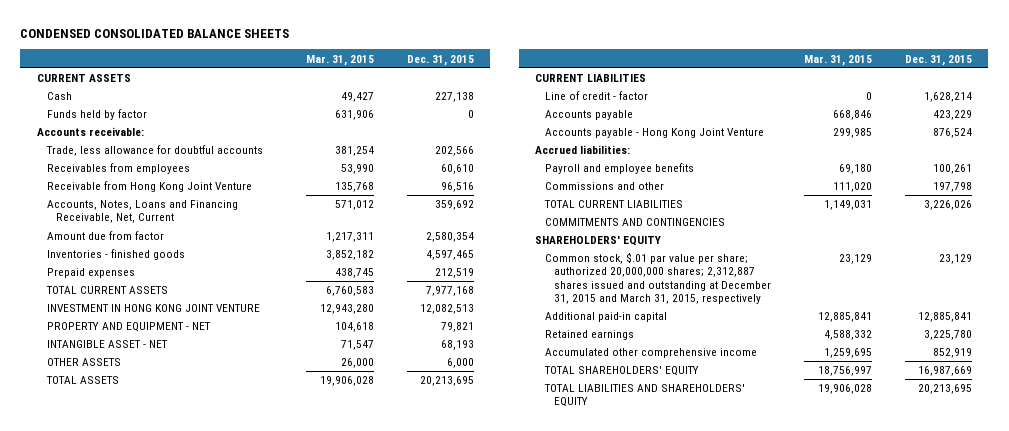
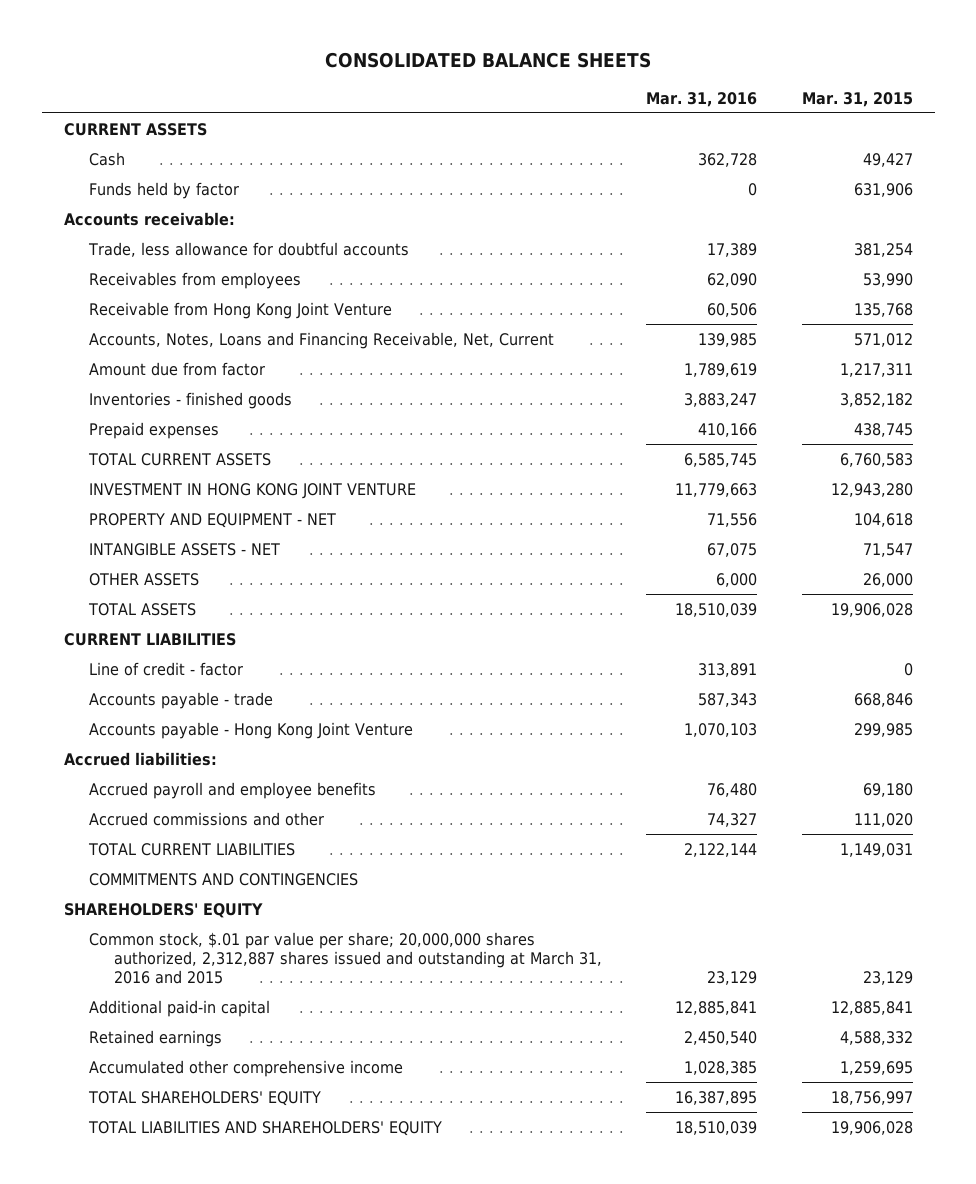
- CONDENSED CONSOLIDATED BALANCE SHEETS
+ CONSOLIDATED BALANCE SHEETS
- | Mar. 31, 2015 | Dec. 31, 2015
+ | Mar. 31, 2016 | Mar. 31, 2015
- INTANGIBLE ASSET - NET | 71,547 | 68,193
+ INTANGIBLE ASSETS - NET | 67,075 | 71,547
- Accounts payable | 668,846 | 423,229
+ Accounts payable - trade | 587,343 | 668,846
- Payroll and employee benefits | 69,180 | 100,261
- Commissions and other | 111,020 | 197,798
+ Accrued payroll and employee benefits | 76,480 | 69,180
+ Accrued commissions and other | 74,327 | 111,020
- Common stock, $.01 par value per share; authorized 20,000,000 shares; 2,312,887 shares issued and outstanding at December 31, 2015 and March 31, 2015, respectively | 23,129 | 23,129
+ Common stock, $.01 par value per share; 20,000,000 shares authorized, 2,312,887 shares issued and outstanding at March 31, 2016 and 2015 | 23,129 | 23,129

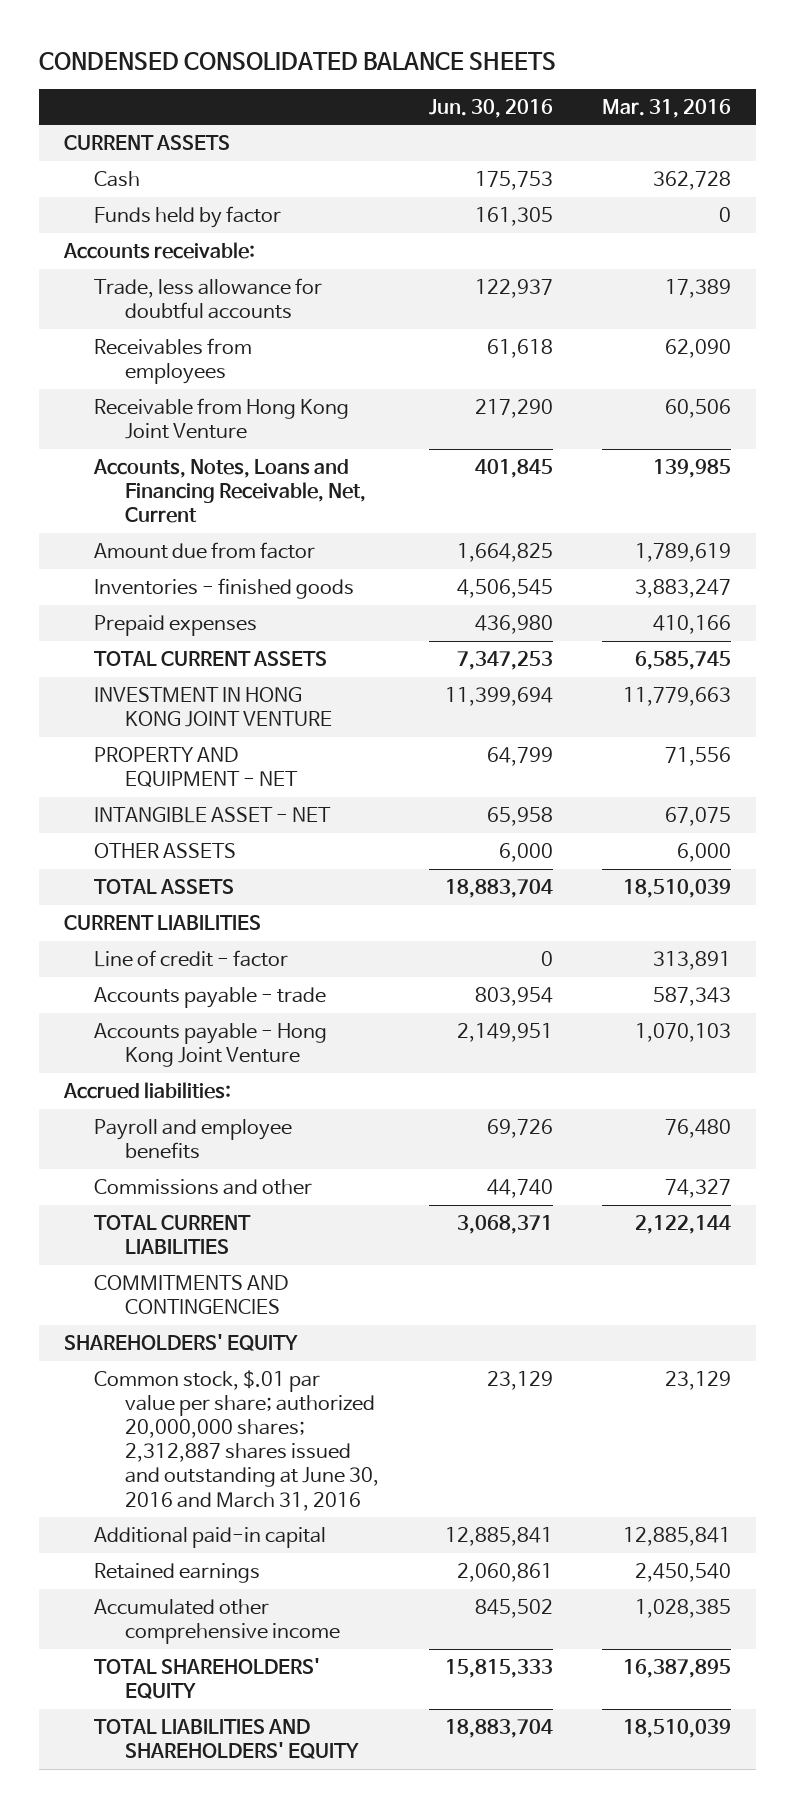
- CONSOLIDATED BALANCE SHEETS
+ CONDENSED CONSOLIDATED BALANCE SHEETS
- | Mar. 31, 2016 | Mar. 31, 2015
+ | Jun. 30, 2016 | Mar. 31, 2016
- INTANGIBLE ASSETS - NET | 67,075 | 71,547
+ INTANGIBLE ASSET - NET | 65,958 | 67,075
- Accrued payroll and employee benefits | 76,480 | 69,180
- Accrued commissions and other | 74,327 | 111,020
+ Payroll and employee benefits | 69,726 | 76,480
+ Commissions and other | 44,740 | 74,327
- Common stock, $.01 par value per share; 20,000,000 shares authorized, 2,312,887 shares issued and outstanding at March 31, 2016 and 2015 | 23,129 | 23,129
+ Common stock, $.01 par value per share; authorized 20,000,000 shares; 2,312,887 shares issued and outstanding at June 30, 2016 and March 31, 2016 | 23,129 | 23,129

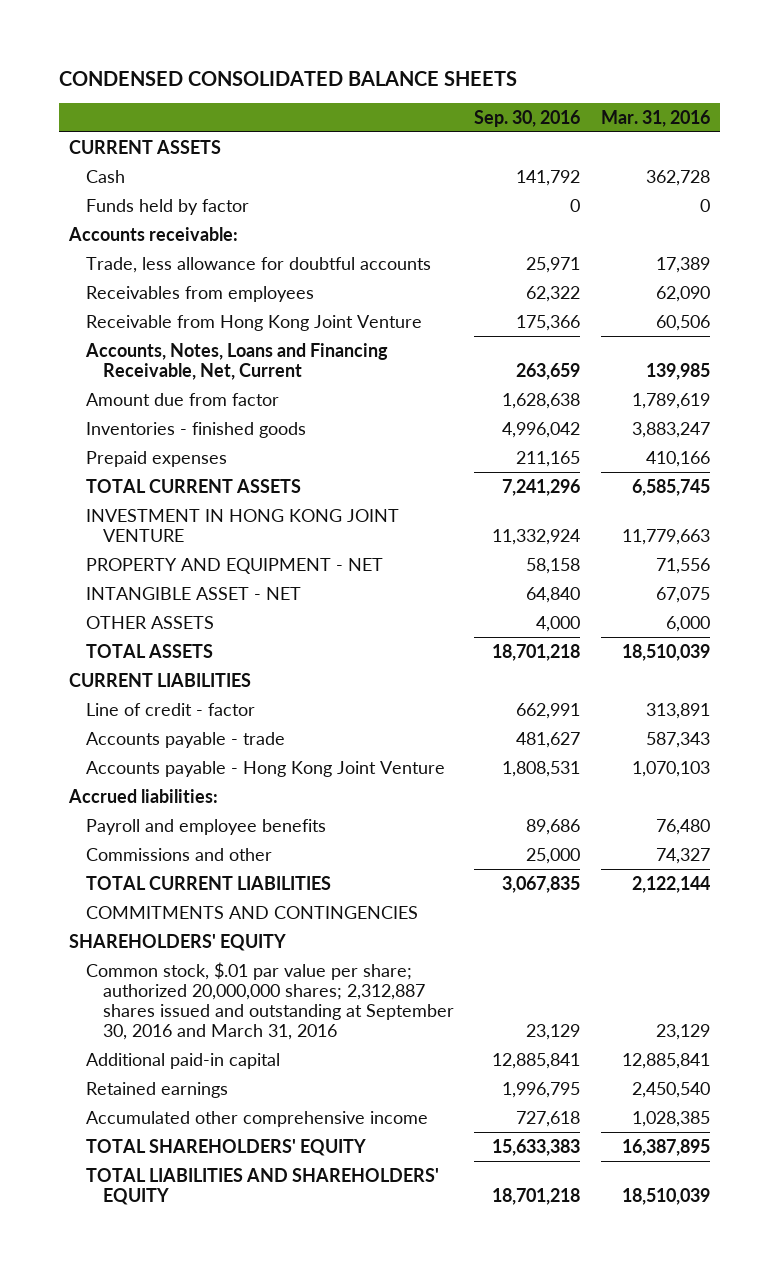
- | Jun. 30, 2016 | Mar. 31, 2016
+ | Sep. 30, 2016 | Mar. 31, 2016
- Common stock, $.01 par value per share; authorized 20,000,000 shares; 2,312,887 shares issued and outstanding at June 30, 2016 and March 31, 2016 | 23,129 | 23,129
+ Common stock, $.01 par value per share; authorized 20,000,000 shares; 2,312,887 shares issued and outstanding at September 30, 2016 and March 31, 2016 | 23,129 | 23,129

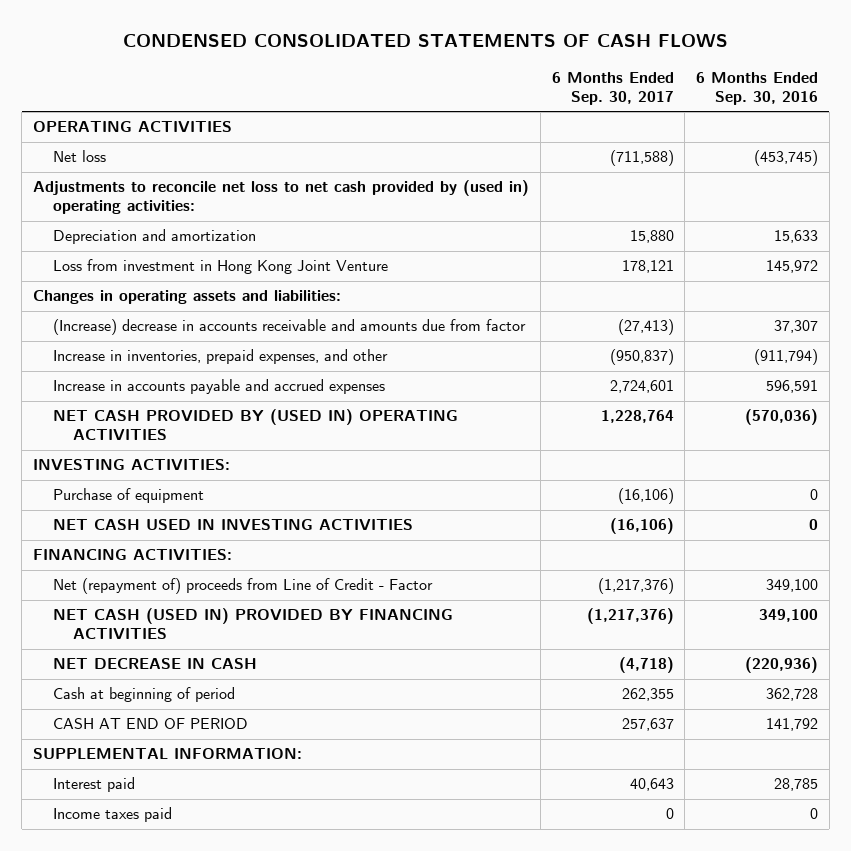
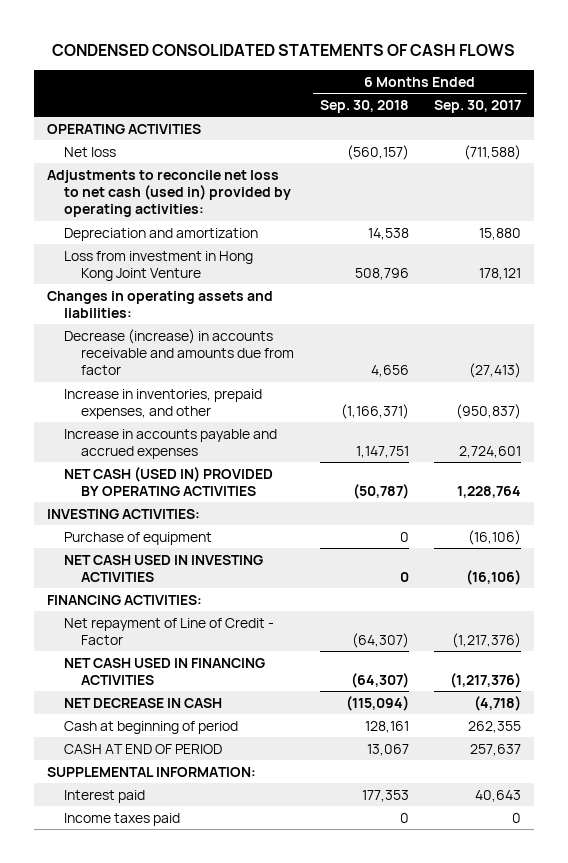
- | 6 Months Ended Sep. 30, 2017 | 6 Months Ended Sep. 30, 2016
+ | 6 Months Ended Sep. 30, 2018 | 6 Months Ended Sep. 30, 2017
- Adjustments to reconcile net loss to net cash provided by (used in) operating activities:
+ Adjustments to reconcile net loss to net cash (used in) provided by operating activities:
- (Increase) decrease in accounts receivable and amounts due from factor | (27,413) | 37,307
+ Decrease (increase) in accounts receivable and amounts due from factor | 4,656 | (27,413)
- NET CASH PROVIDED BY (USED IN) OPERATING ACTIVITIES | 1,228,764 | (570,036)
+ NET CASH (USED IN) PROVIDED BY OPERATING ACTIVITIES | (50,787) | 1,228,764
- Net (repayment of) proceeds from Line of Credit - Factor | (1,217,376) | 349,100
- NET CASH (USED IN) PROVIDED BY FINANCING ACTIVITIES | (1,217,376) | 349,100
+ Net repayment of Line of Credit - Factor | (64,307) | (1,217,376)
+ NET CASH USED IN FINANCING ACTIVITIES | (64,307) | (1,217,376)

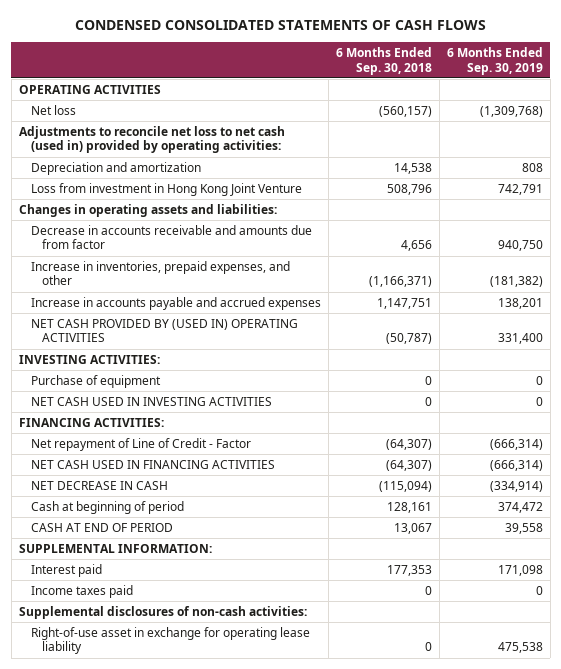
- | 6 Months Ended Sep. 30, 2018 | 6 Months Ended Sep. 30, 2017
+ | 6 Months Ended Sep. 30, 2018 | 6 Months Ended Sep. 30, 2019
- Decrease (increase) in accounts receivable and amounts due from factor | 4,656 | (27,413)
+ Decrease in accounts receivable and amounts due from factor | 4,656 | 940,750
- NET CASH (USED IN) PROVIDED BY OPERATING ACTIVITIES | (50,787) | 1,228,764
+ NET CASH PROVIDED BY (USED IN) OPERATING ACTIVITIES | (50,787) | 331,400
+ Supplemental disclosures of non-cash activities:
+ Right-of-use asset in exchange for operating lease liability | 0 | 475,538

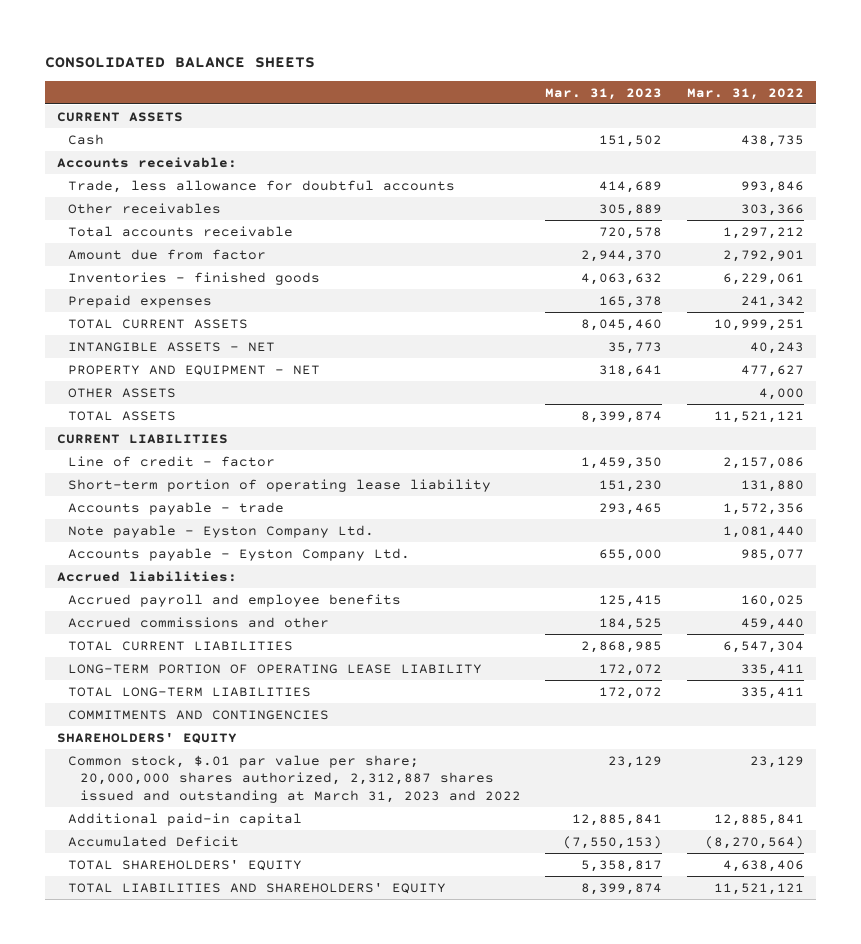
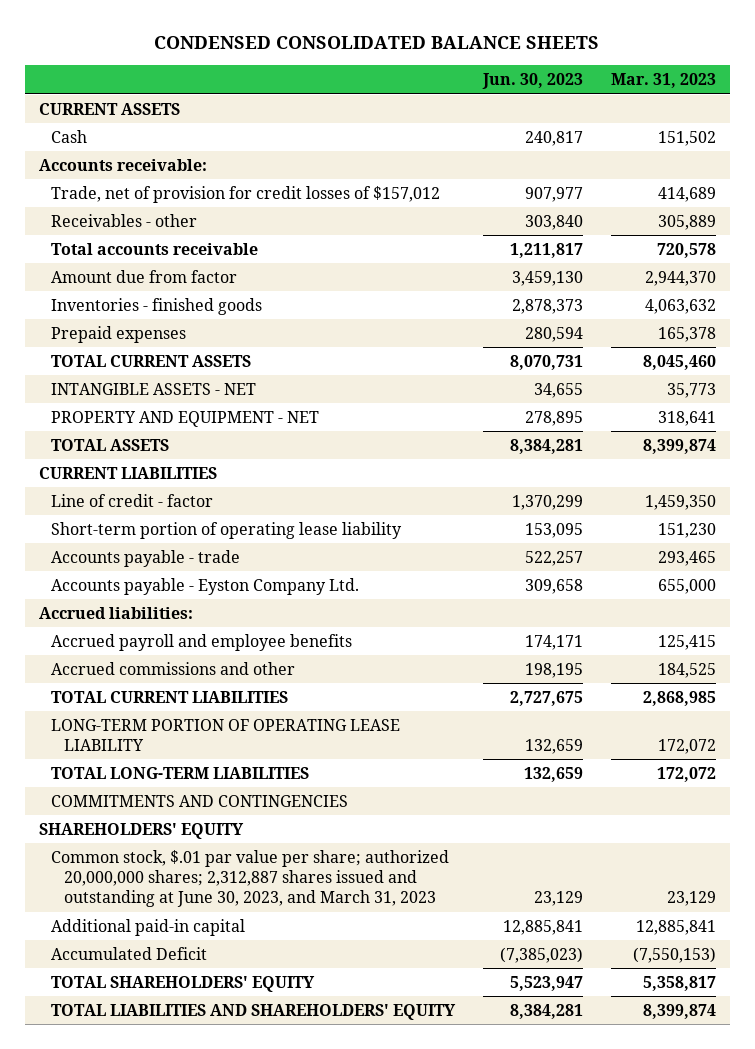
- CONSOLIDATED BALANCE SHEETS
+ CONDENSED CONSOLIDATED BALANCE SHEETS
- | Mar. 31, 2023 | Mar. 31, 2022
+ | Jun. 30, 2023 | Mar. 31, 2023
- Trade, less allowance for doubtful accounts | 414,689 | 993,846
- Other receivables | 305,889 | 303,366
+ Trade, net of provision for credit losses of $157,012 | 907,977 | 414,689
+ Receivables - other | 303,840 | 305,889
- OTHER ASSETS | | 4,000
- Note payable - Eyston Company Ltd. | | 1,081,440
- Common stock, $.01 par value per share; 20,000,000 shares authorized, 2,312,887 shares issued and outstanding at March 31, 2023 and 2022 | 23,129 | 23,129
+ Common stock, $.01 par value per share; authorized 20,000,000 shares; 2,312,887 shares issued and outstanding at June 30, 2023, and March 31, 2023 | 23,129 | 23,129

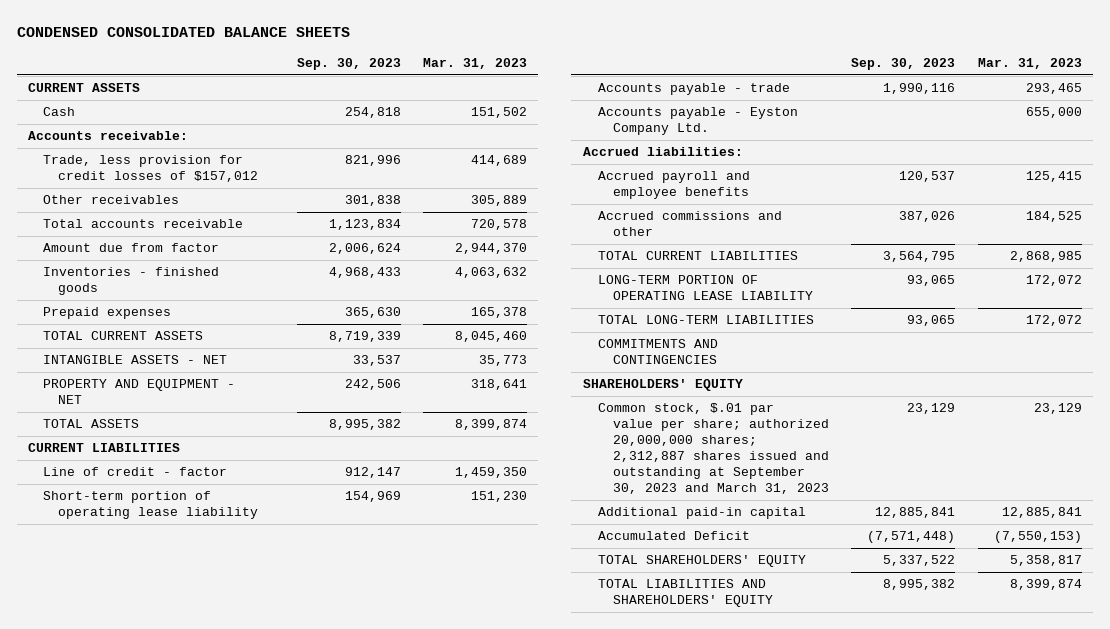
- | Jun. 30, 2023 | Mar. 31, 2023
+ | Sep. 30, 2023 | Mar. 31, 2023
- Trade, net of provision for credit losses of $157,012 | 907,977 | 414,689
- Receivables - other | 303,840 | 305,889
+ Trade, less provision for credit losses of $157,012 | 821,996 | 414,689
+ Other receivables | 301,838 | 305,889
- Common stock, $.01 par value per share; authorized 20,000,000 shares; 2,312,887 shares issued and outstanding at June 30, 2023, and March 31, 2023 | 23,129 | 23,129
+ Common stock, $.01 par value per share; authorized 20,000,000 shares; 2,312,887 shares issued and outstanding at September 30, 2023 and March 31, 2023 | 23,129 | 23,129

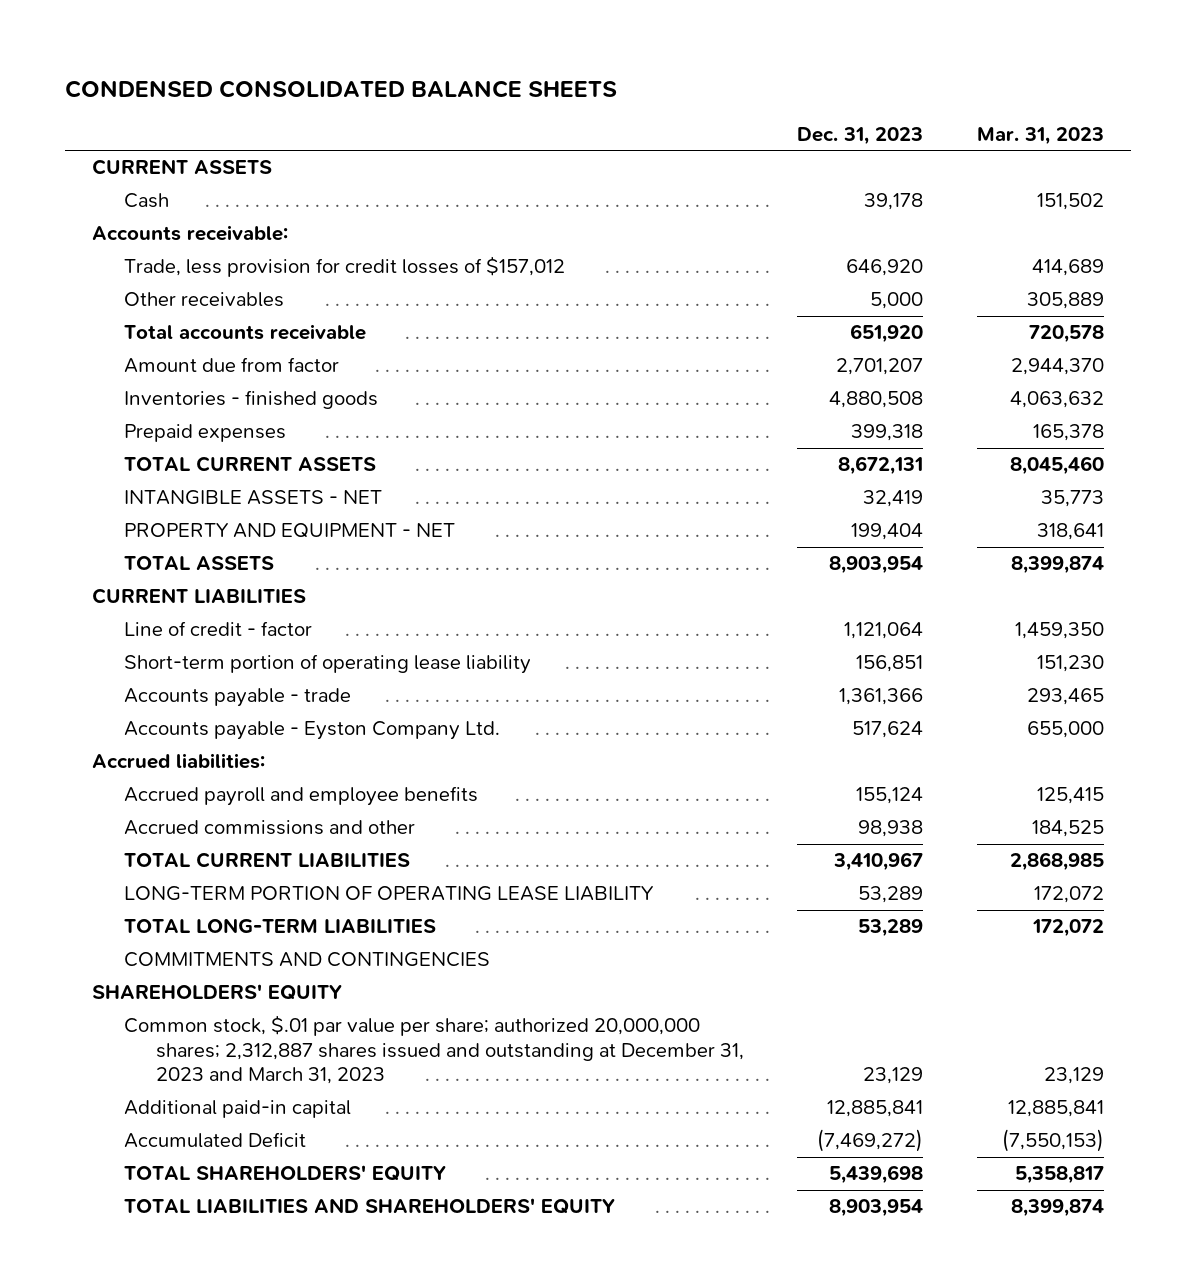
- | Sep. 30, 2023 | Mar. 31, 2023
+ | Dec. 31, 2023 | Mar. 31, 2023
- Common stock, $.01 par value per share; authorized 20,000,000 shares; 2,312,887 shares issued and outstanding at September 30, 2023 and March 31, 2023 | 23,129 | 23,129
+ Common stock, $.01 par value per share; authorized 20,000,000 shares; 2,312,887 shares issued and outstanding at December 31, 2023 and March 31, 2023 | 23,129 | 23,129

